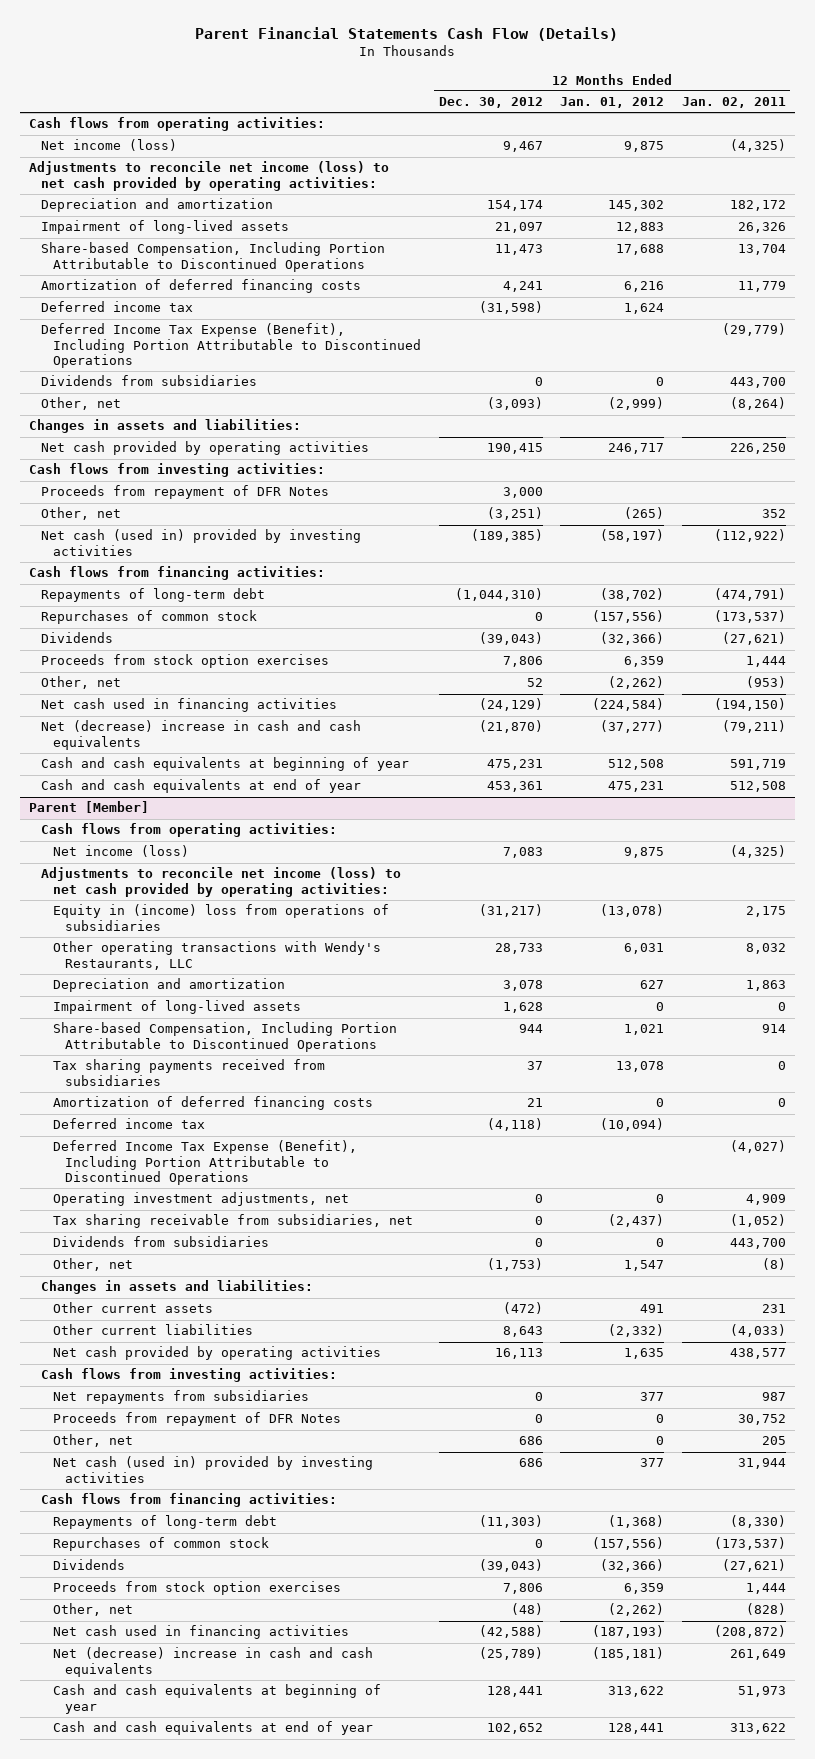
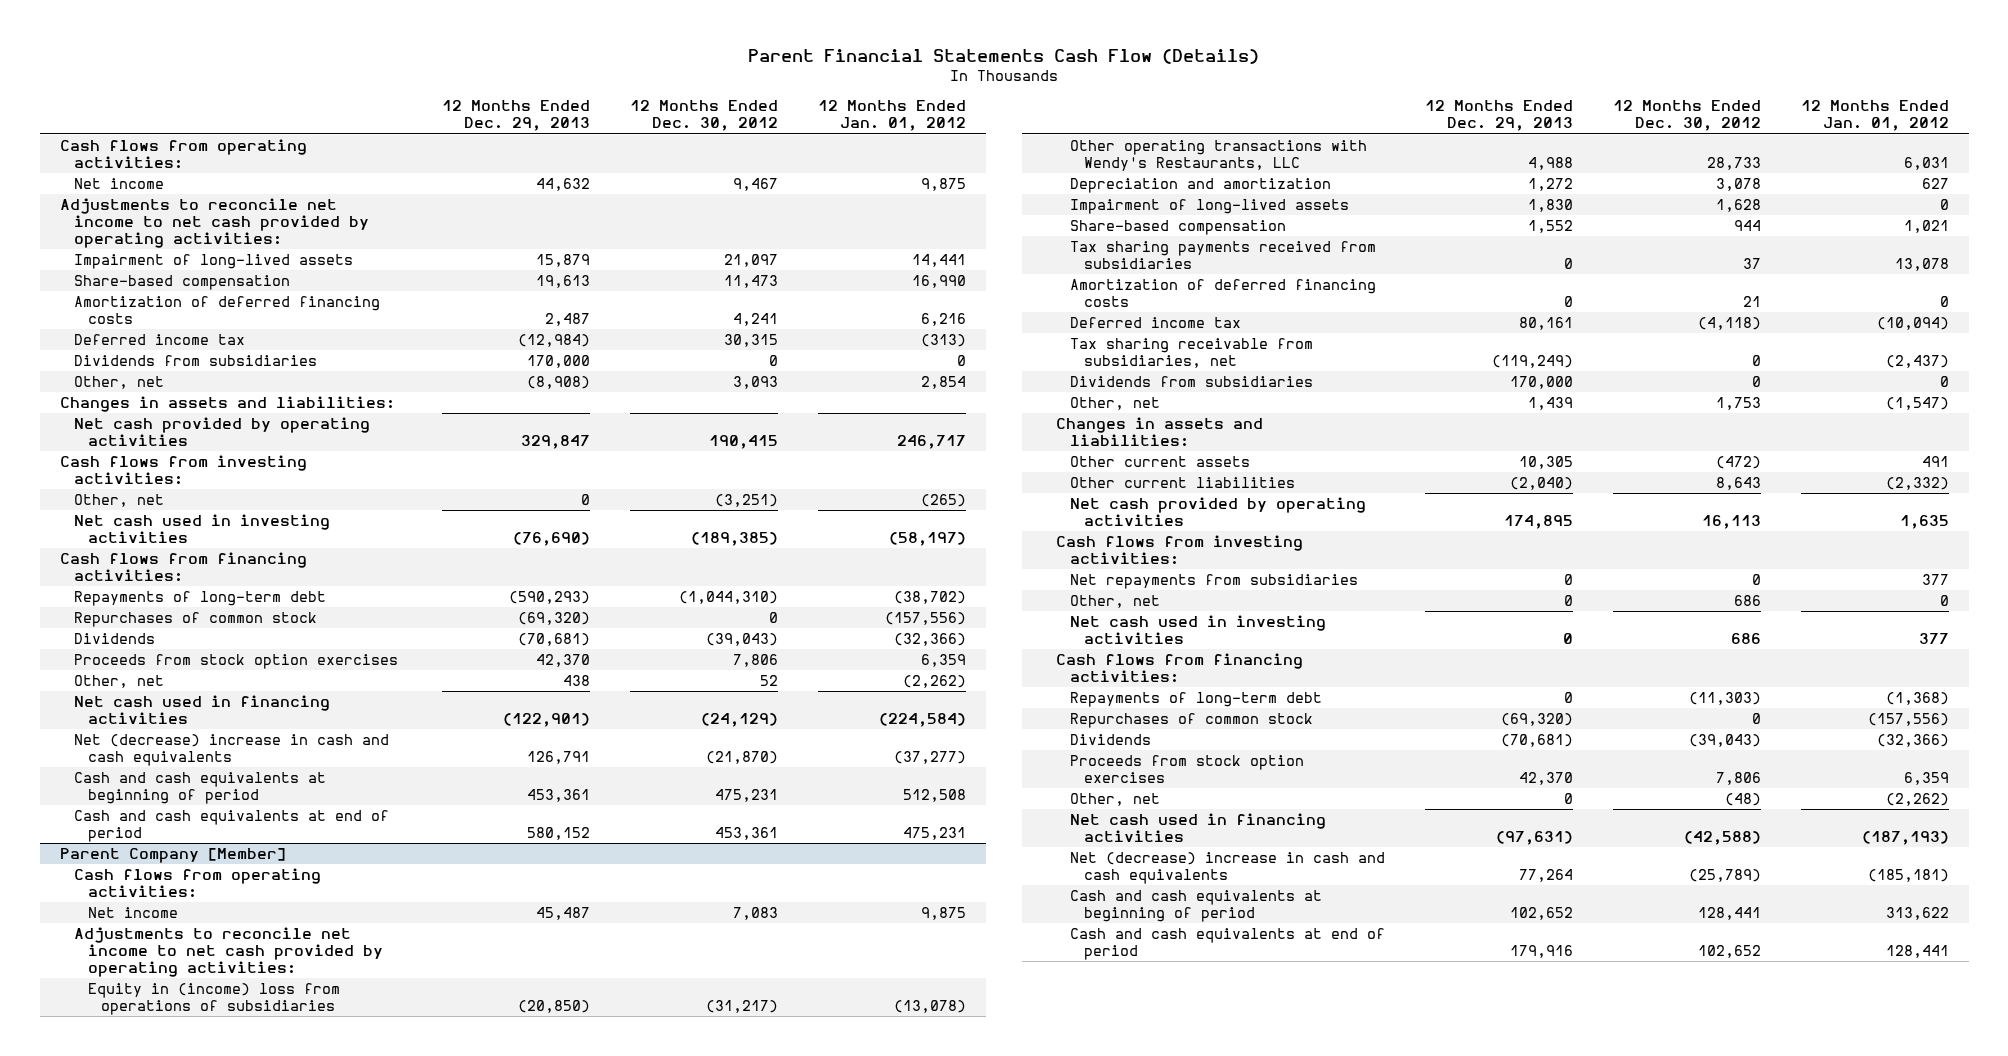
- | 12 Months Ended Dec. 30, 2012 | 12 Months Ended Jan. 01, 2012 | 12 Months Ended Jan. 02, 2011
+ | 12 Months Ended Dec. 29, 2013 | 12 Months Ended Dec. 30, 2012 | 12 Months Ended Jan. 01, 2012
- Net income (loss) | 9,467 | 9,875 | (4,325)
- Adjustments to reconcile net income (loss) to net cash provided by operating activities:
- Depreciation and amortization | 154,174 | 145,302 | 182,172
- Impairment of long-lived assets | 21,097 | 12,883 | 26,326
- Share-based Compensation, Including Portion Attributable to Discontinued Operations | 11,473 | 17,688 | 13,704
+ Net income | 44,632 | 9,467 | 9,875
+ Adjustments to reconcile net income to net cash provided by operating activities:
+ Impairment of long-lived assets | 15,879 | 21,097 | 14,441
+ Share-based compensation | 19,613 | 11,473 | 16,990
- Deferred income tax | (31,598) | 1,624 |
- Deferred Income Tax Expense (Benefit), Including Portion Attributable to Discontinued Operations | | | (29,779)
+ Deferred income tax | (12,984) | 30,315 | (313)
- Other, net | (3,093) | (2,999) | (8,264)
+ Other, net | (8,908) | 3,093 | 2,854
- Proceeds from repayment of DFR Notes | 3,000 | |
- Net cash (used in) provided by investing activities | (189,385) | (58,197) | (112,922)
+ Net cash used in investing activities | (76,690) | (189,385) | (58,197)
- Cash and cash equivalents at beginning of year | 475,231 | 512,508 | 591,719
- Cash and cash equivalents at end of year | 453,361 | 475,231 | 512,508
- Parent [Member]
+ Cash and cash equivalents at beginning of period | 453,361 | 475,231 | 512,508
+ Cash and cash equivalents at end of period | 580,152 | 453,361 | 475,231
+ Parent Company [Member]
- Net income (loss) | 7,083 | 9,875 | (4,325)
- Adjustments to reconcile net income (loss) to net cash provided by operating activities:
+ Net income | 45,487 | 7,083 | 9,875
+ Adjustments to reconcile net income to net cash provided by operating activities:
- Share-based Compensation, Including Portion Attributable to Discontinued Operations | 944 | 1,021 | 914
+ Share-based compensation | 1,552 | 944 | 1,021
- Deferred Income Tax Expense (Benefit), Including Portion Attributable to Discontinued Operations | | | (4,027)
- Operating investment adjustments, net | 0 | 0 | 4,909
- Other, net | (1,753) | 1,547 | (8)
+ Other, net | 1,439 | 1,753 | (1,547)
- Proceeds from repayment of DFR Notes | 0 | 0 | 30,752
- Net cash (used in) provided by investing activities | 686 | 377 | 31,944
+ Net cash used in investing activities | 0 | 686 | 377
- Cash and cash equivalents at beginning of year | 128,441 | 313,622 | 51,973
- Cash and cash equivalents at end of year | 102,652 | 128,441 | 313,622
+ Cash and cash equivalents at beginning of period | 102,652 | 128,441 | 313,622
+ Cash and cash equivalents at end of period | 179,916 | 102,652 | 128,441

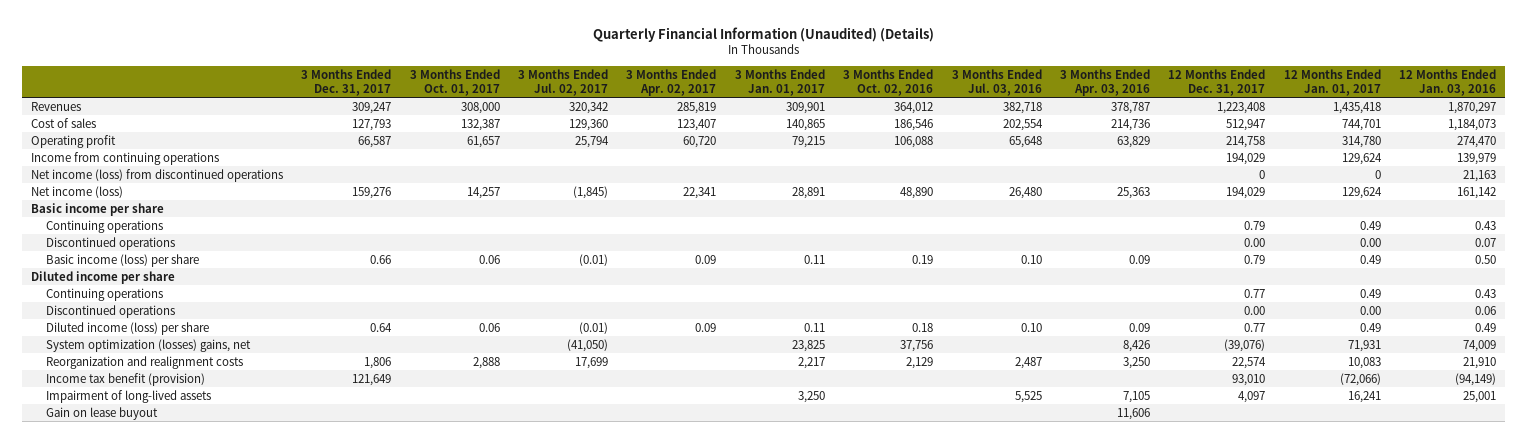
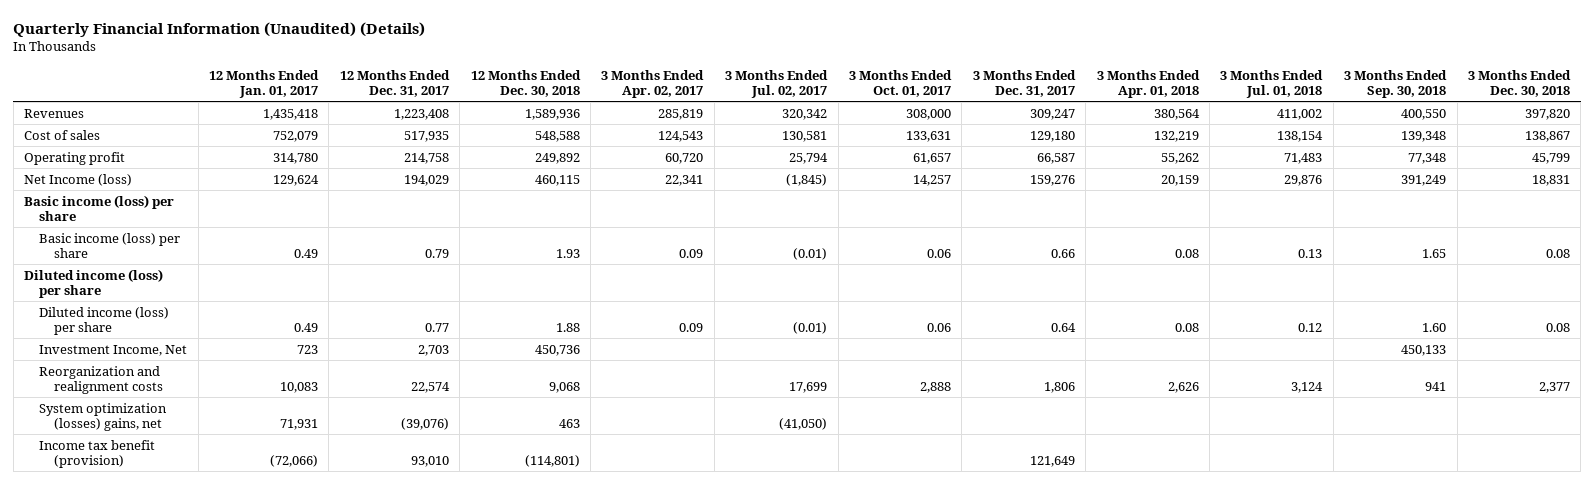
- | 3 Months Ended Dec. 31, 2017 | 3 Months Ended Oct. 01, 2017 | 3 Months Ended Jul. 02, 2017 | 3 Months Ended Apr. 02, 2017 | 3 Months Ended Jan. 01, 2017 | 3 Months Ended Oct. 02, 2016 | 3 Months Ended Jul. 03, 2016 | 3 Months Ended Apr. 03, 2016 | 12 Months Ended Dec. 31, 2017 | 12 Months Ended Jan. 01, 2017 | 12 Months Ended Jan. 03, 2016
+ | 12 Months Ended Jan. 01, 2017 | 12 Months Ended Dec. 31, 2017 | 12 Months Ended Dec. 30, 2018 | 3 Months Ended Apr. 02, 2017 | 3 Months Ended Jul. 02, 2017 | 3 Months Ended Oct. 01, 2017 | 3 Months Ended Dec. 31, 2017 | 3 Months Ended Apr. 01, 2018 | 3 Months Ended Jul. 01, 2018 | 3 Months Ended Sep. 30, 2018 | 3 Months Ended Dec. 30, 2018
- Cost of sales | 127,793 | 132,387 | 129,360 | 123,407 | 140,865 | 186,546 | 202,554 | 214,736 | 512,947 | 744,701 | 1,184,073
+ Cost of sales | 752,079 | 517,935 | 548,588 | 124,543 | 130,581 | 133,631 | 129,180 | 132,219 | 138,154 | 139,348 | 138,867
- Income from continuing operations | | | | | | | | | 194,029 | 129,624 | 139,979
- Net income (loss) from discontinued operations | | | | | | | | | 0 | 0 | 21,163
- Net income (loss) | 159,276 | 14,257 | (1,845) | 22,341 | 28,891 | 48,890 | 26,480 | 25,363 | 194,029 | 129,624 | 161,142
- Basic income per share
- Continuing operations | | | | | | | | | 0.79 | 0.49 | 0.43
- Discontinued operations | | | | | | | | | 0.00 | 0.00 | 0.07
+ Net Income (loss) | 129,624 | 194,029 | 460,115 | 22,341 | (1,845) | 14,257 | 159,276 | 20,159 | 29,876 | 391,249 | 18,831
+ Basic income (loss) per share
- Diluted income per share
- Continuing operations | | | | | | | | | 0.77 | 0.49 | 0.43
- Discontinued operations | | | | | | | | | 0.00 | 0.00 | 0.06
+ Diluted income (loss) per share
+ Investment Income, Net | 723 | 2,703 | 450,736 | | | | | | | 450,133 |
moved down: System optimization (losses) gains, net | 71,931 | (39,076) | 463 | | (41,050) | | | | | |
- Impairment of long-lived assets | | | | | 3,250 | | 5,525 | 7,105 | 4,097 | 16,241 | 25,001
- Gain on lease buyout | | | | | | | | 11,606 | | |

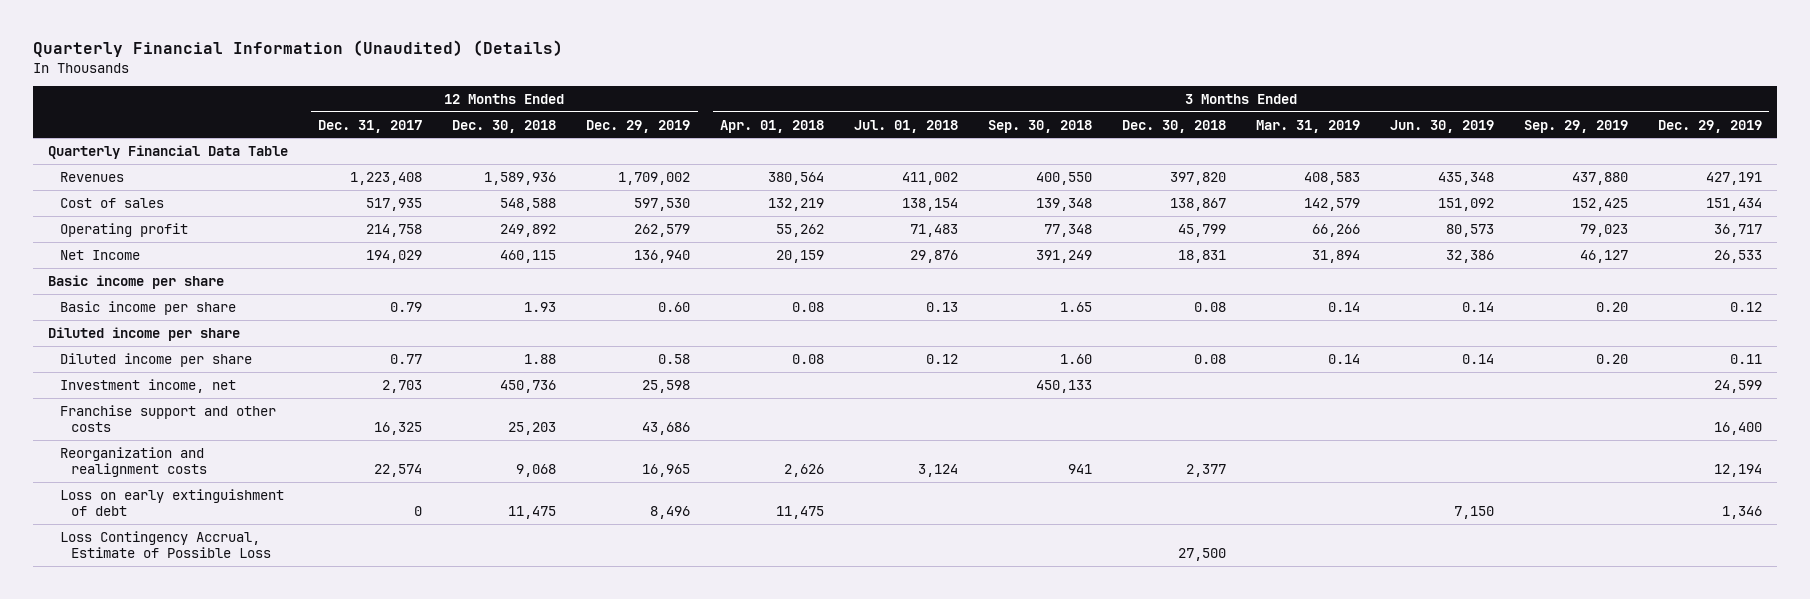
- | 12 Months Ended Jan. 01, 2017 | 12 Months Ended Dec. 31, 2017 | 12 Months Ended Dec. 30, 2018 | 3 Months Ended Apr. 02, 2017 | 3 Months Ended Jul. 02, 2017 | 3 Months Ended Oct. 01, 2017 | 3 Months Ended Dec. 31, 2017 | 3 Months Ended Apr. 01, 2018 | 3 Months Ended Jul. 01, 2018 | 3 Months Ended Sep. 30, 2018 | 3 Months Ended Dec. 30, 2018
+ | 12 Months Ended Dec. 31, 2017 | 12 Months Ended Dec. 30, 2018 | 12 Months Ended Dec. 29, 2019 | 3 Months Ended Apr. 01, 2018 | 3 Months Ended Jul. 01, 2018 | 3 Months Ended Sep. 30, 2018 | 3 Months Ended Dec. 30, 2018 | 3 Months Ended Mar. 31, 2019 | 3 Months Ended Jun. 30, 2019 | 3 Months Ended Sep. 29, 2019 | 3 Months Ended Dec. 29, 2019
+ Quarterly Financial Data Table
- Net Income (loss) | 129,624 | 194,029 | 460,115 | 22,341 | (1,845) | 14,257 | 159,276 | 20,159 | 29,876 | 391,249 | 18,831
- Basic income (loss) per share
- Basic income (loss) per share | 0.49 | 0.79 | 1.93 | 0.09 | (0.01) | 0.06 | 0.66 | 0.08 | 0.13 | 1.65 | 0.08
- Diluted income (loss) per share
- Diluted income (loss) per share | 0.49 | 0.77 | 1.88 | 0.09 | (0.01) | 0.06 | 0.64 | 0.08 | 0.12 | 1.60 | 0.08
- Investment Income, Net | 723 | 2,703 | 450,736 | | | | | | | 450,133 |
+ Net Income | 194,029 | 460,115 | 136,940 | 20,159 | 29,876 | 391,249 | 18,831 | 31,894 | 32,386 | 46,127 | 26,533
+ Basic income per share
+ Basic income per share | 0.79 | 1.93 | 0.60 | 0.08 | 0.13 | 1.65 | 0.08 | 0.14 | 0.14 | 0.20 | 0.12
+ Diluted income per share
+ Diluted income per share | 0.77 | 1.88 | 0.58 | 0.08 | 0.12 | 1.60 | 0.08 | 0.14 | 0.14 | 0.20 | 0.11
+ Investment income, net | 2,703 | 450,736 | 25,598 | | | 450,133 | | | | | 24,599
+ Franchise support and other costs | 16,325 | 25,203 | 43,686 | | | | | | | | 16,400
- System optimization (losses) gains, net | 71,931 | (39,076) | 463 | | (41,050) | | | | | |
- Income tax benefit (provision) | (72,066) | 93,010 | (114,801) | | | | 121,649 | | | |
+ Loss on early extinguishment of debt | 0 | 11,475 | 8,496 | 11,475 | | | | | 7,150 | | 1,346
+ Loss Contingency Accrual, Estimate of Possible Loss | | | | | | | 27,500 | | | |

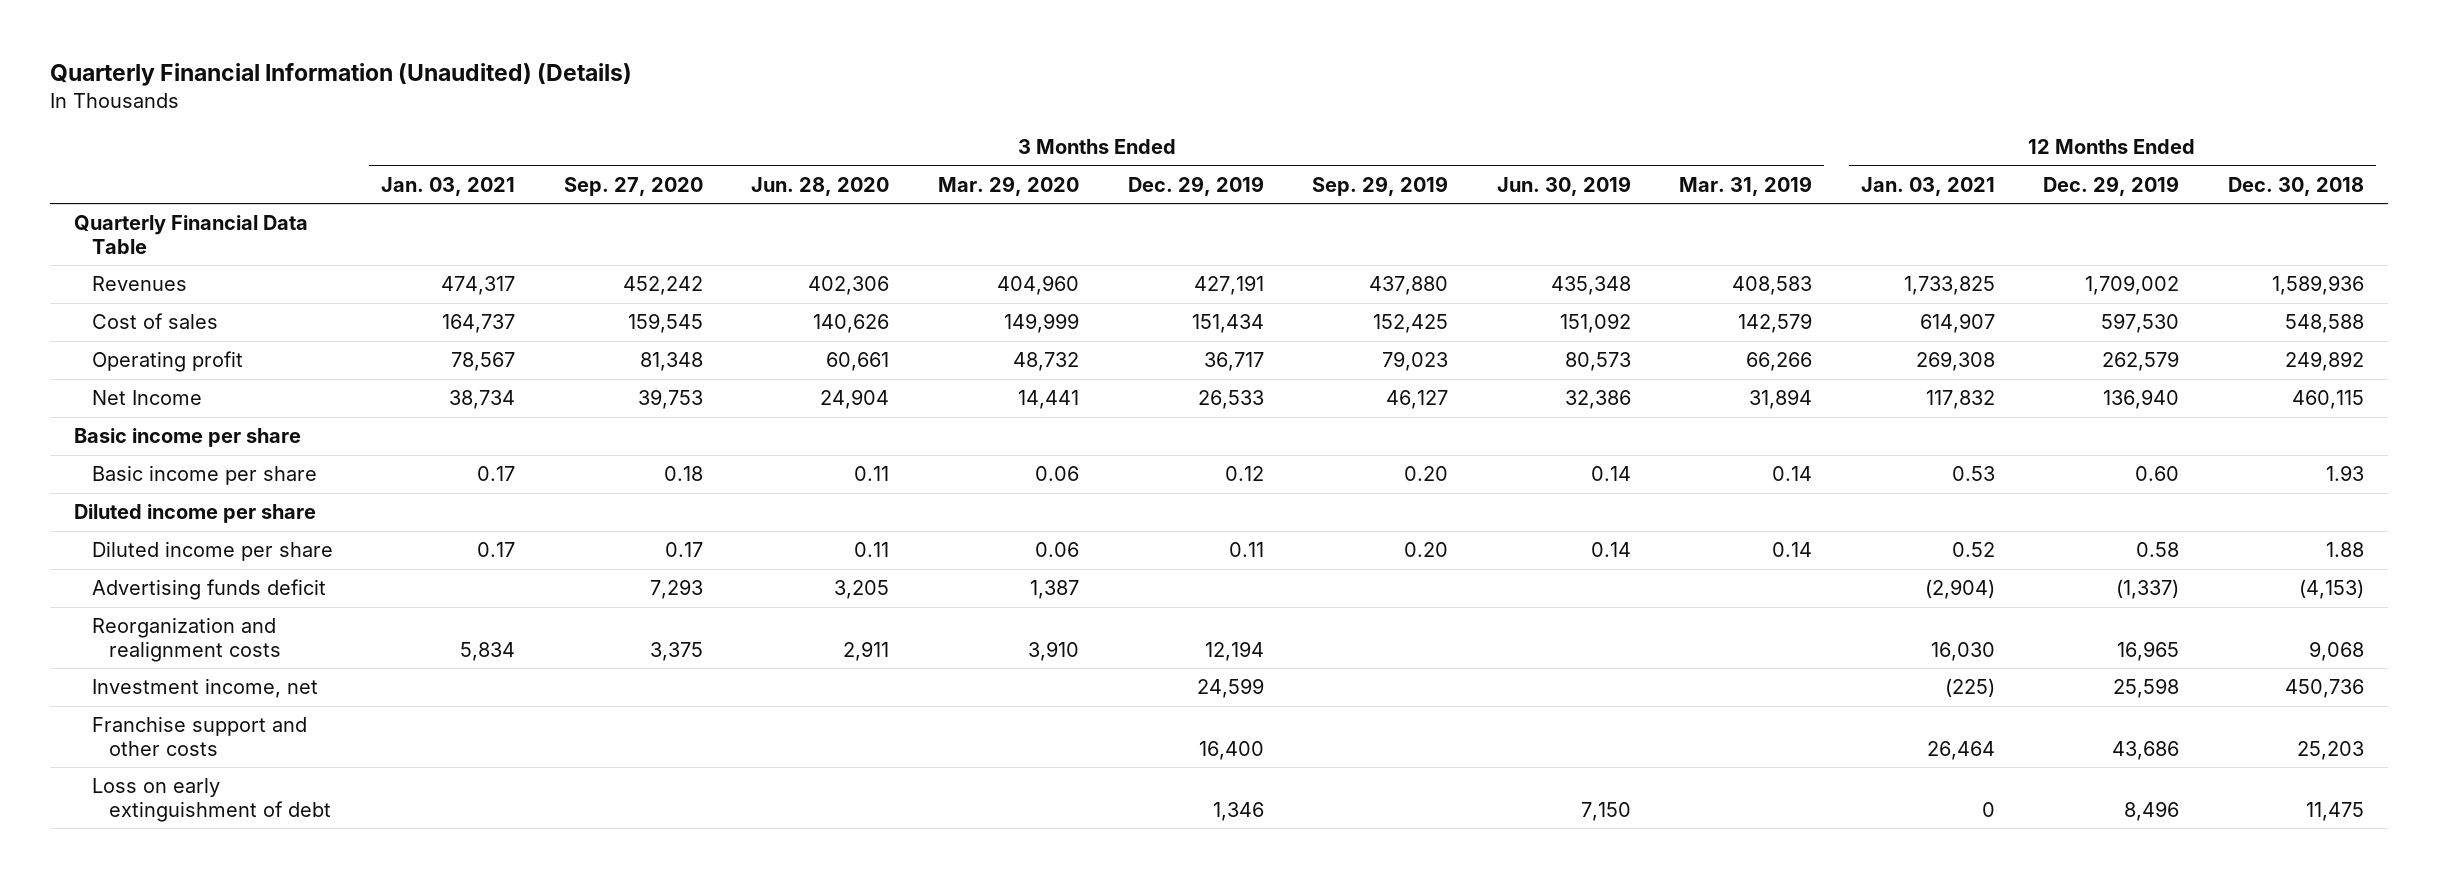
- | 12 Months Ended Dec. 31, 2017 | 12 Months Ended Dec. 30, 2018 | 12 Months Ended Dec. 29, 2019 | 3 Months Ended Apr. 01, 2018 | 3 Months Ended Jul. 01, 2018 | 3 Months Ended Sep. 30, 2018 | 3 Months Ended Dec. 30, 2018 | 3 Months Ended Mar. 31, 2019 | 3 Months Ended Jun. 30, 2019 | 3 Months Ended Sep. 29, 2019 | 3 Months Ended Dec. 29, 2019
+ | 3 Months Ended Jan. 03, 2021 | 3 Months Ended Sep. 27, 2020 | 3 Months Ended Jun. 28, 2020 | 3 Months Ended Mar. 29, 2020 | 3 Months Ended Dec. 29, 2019 | 3 Months Ended Sep. 29, 2019 | 3 Months Ended Jun. 30, 2019 | 3 Months Ended Mar. 31, 2019 | 12 Months Ended Jan. 03, 2021 | 12 Months Ended Dec. 29, 2019 | 12 Months Ended Dec. 30, 2018
+ Advertising funds deficit | | 7,293 | 3,205 | 1,387 | | | | | (2,904) | (1,337) | (4,153)
moved up: Reorganization and realignment costs | 5,834 | 3,375 | 2,911 | 3,910 | 12,194 | | | | 16,030 | 16,965 | 9,068
- Loss Contingency Accrual, Estimate of Possible Loss | | | | | | | 27,500 | | | |

